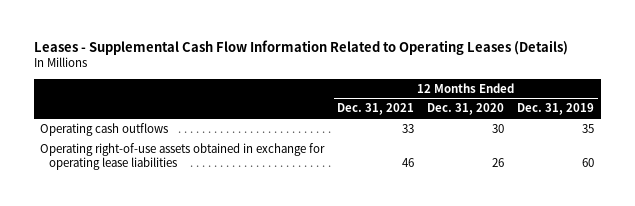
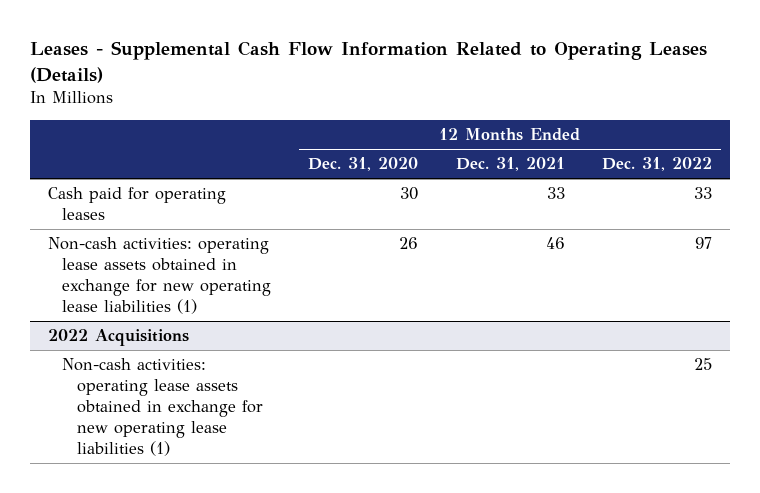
- | 12 Months Ended Dec. 31, 2021 | 12 Months Ended Dec. 31, 2020 | 12 Months Ended Dec. 31, 2019
+ | 12 Months Ended Dec. 31, 2020 | 12 Months Ended Dec. 31, 2021 | 12 Months Ended Dec. 31, 2022
- Operating cash outflows | 33 | 30 | 35
- Operating right-of-use assets obtained in exchange for operating lease liabilities | 46 | 26 | 60
+ Cash paid for operating leases | 30 | 33 | 33
+ Non-cash activities: operating lease assets obtained in exchange for new operating lease liabilities (1) | 26 | 46 | 97
+ 2022 Acquisitions
+ Non-cash activities: operating lease assets obtained in exchange for new operating lease liabilities (1) | | | 25

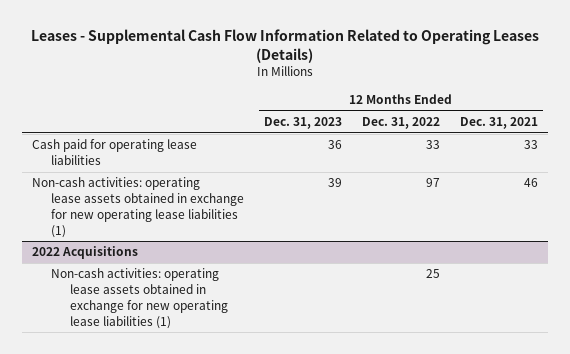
- | 12 Months Ended Dec. 31, 2020 | 12 Months Ended Dec. 31, 2021 | 12 Months Ended Dec. 31, 2022
+ | 12 Months Ended Dec. 31, 2023 | 12 Months Ended Dec. 31, 2022 | 12 Months Ended Dec. 31, 2021
- Cash paid for operating leases | 30 | 33 | 33
+ Cash paid for operating lease liabilities | 36 | 33 | 33

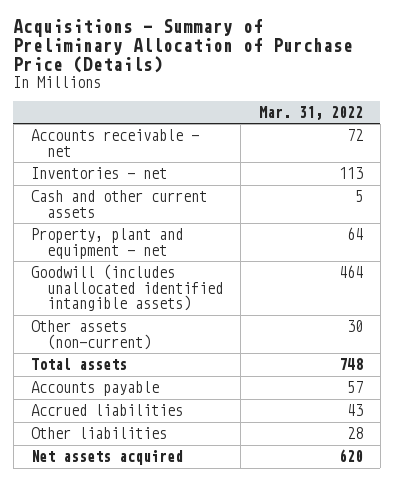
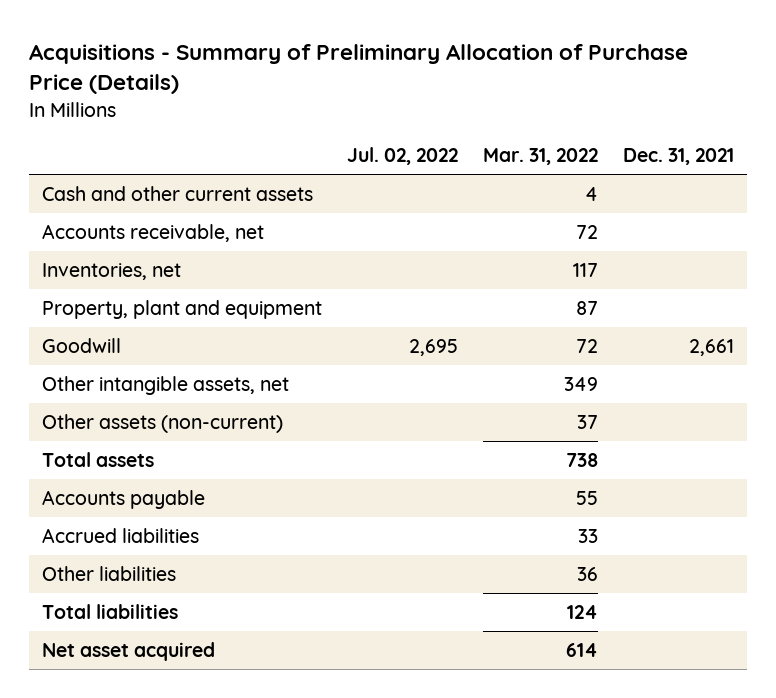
- | Mar. 31, 2022
+ | Jul. 02, 2022 | Mar. 31, 2022 | Dec. 31, 2021
- Accounts receivable - net | 72
- Inventories - net | 113
- Cash and other current assets | 5
- Property, plant and equipment - net | 64
- Goodwill (includes unallocated identified intangible assets) | 464
- Other assets (non-current) | 30
- Total assets | 748
- Accounts payable | 57
- Accrued liabilities | 43
- Other liabilities | 28
- Net assets acquired | 620
+ Cash and other current assets | | 4 |
+ Accounts receivable, net | | 72 |
+ Inventories, net | | 117 |
+ Property, plant and equipment | | 87 |
+ Goodwill | 2,695 | 72 | 2,661
+ Other intangible assets, net | | 349 |
+ Other assets (non-current) | | 37 |
+ Total assets | | 738 |
+ Accounts payable | | 55 |
+ Accrued liabilities | | 33 |
+ Other liabilities | | 36 |
+ Total liabilities | | 124 |
+ Net asset acquired | | 614 |

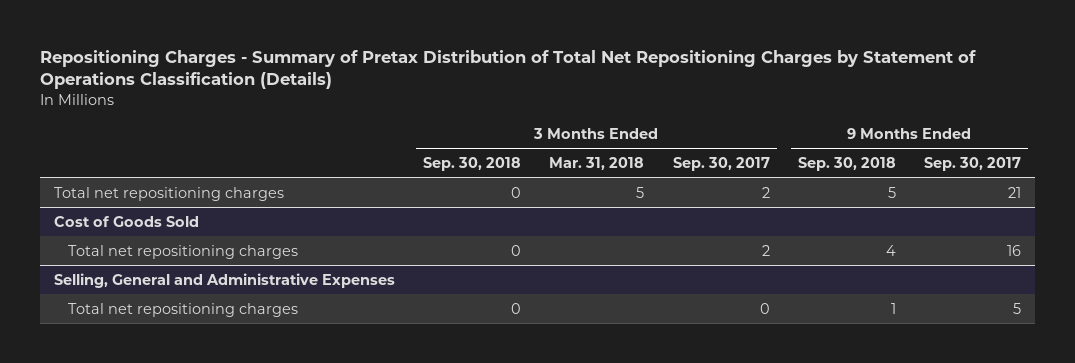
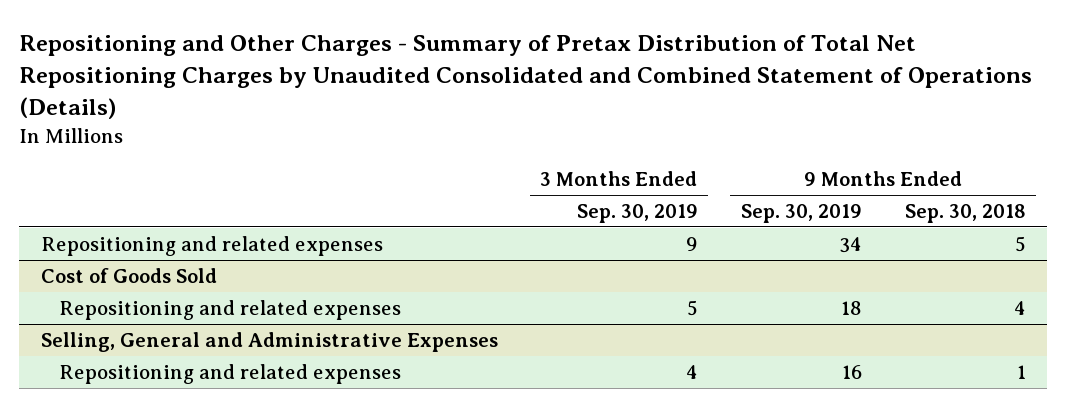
- Repositioning Charges - Summary of Pretax Distribution of Total Net Repositioning Charges by Statement of Operations Classification (Details)
+ Repositioning and Other Charges - Summary of Pretax Distribution of Total Net Repositioning Charges by Unaudited Consolidated and Combined Statement of Operations (Details)
- | 3 Months Ended Sep. 30, 2018 | 3 Months Ended Mar. 31, 2018 | 3 Months Ended Sep. 30, 2017 | 9 Months Ended Sep. 30, 2018 | 9 Months Ended Sep. 30, 2017
+ | 3 Months Ended Sep. 30, 2019 | 9 Months Ended Sep. 30, 2019 | 9 Months Ended Sep. 30, 2018
- Total net repositioning charges | 0 | 5 | 2 | 5 | 21
+ Repositioning and related expenses | 9 | 34 | 5
@ Cost of Goods Sold
- Total net repositioning charges | 0 | | 2 | 4 | 16
+ Repositioning and related expenses | 5 | 18 | 4
@ Selling, General and Administrative Expenses
- Total net repositioning charges | 0 | | 0 | 1 | 5
+ Repositioning and related expenses | 4 | 16 | 1

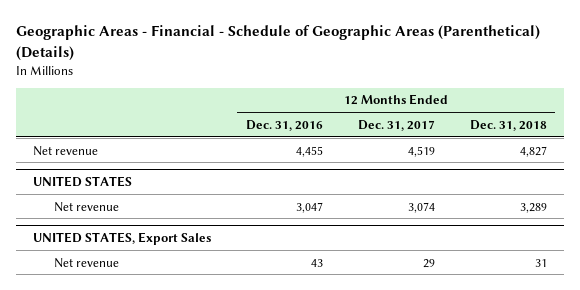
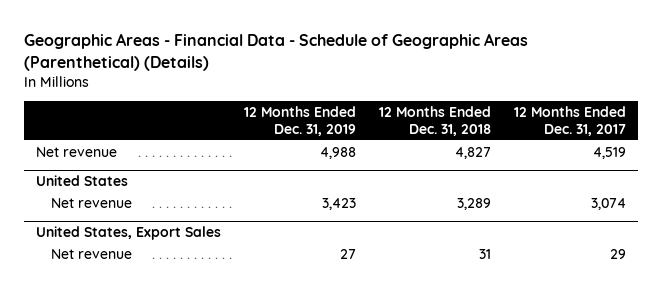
- Geographic Areas - Financial - Schedule of Geographic Areas (Parenthetical) (Details)
+ Geographic Areas - Financial Data - Schedule of Geographic Areas (Parenthetical) (Details)
- | 12 Months Ended Dec. 31, 2016 | 12 Months Ended Dec. 31, 2017 | 12 Months Ended Dec. 31, 2018
+ | 12 Months Ended Dec. 31, 2019 | 12 Months Ended Dec. 31, 2018 | 12 Months Ended Dec. 31, 2017
- UNITED STATES
+ United States
- UNITED STATES, Export Sales
+ United States, Export Sales

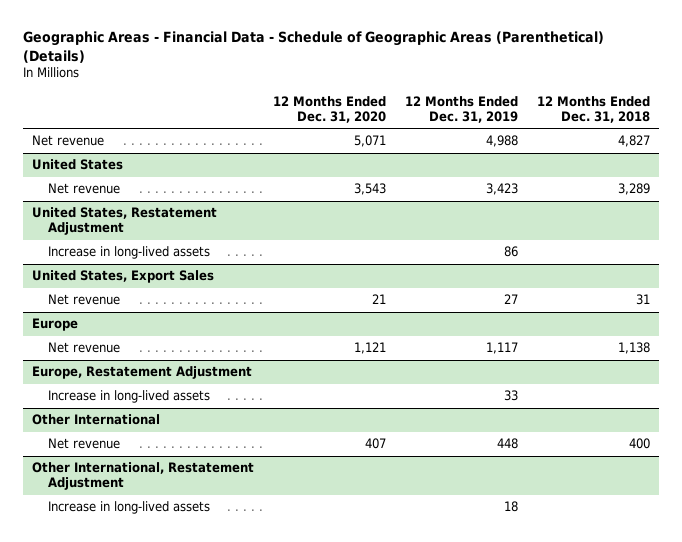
- | 12 Months Ended Dec. 31, 2019 | 12 Months Ended Dec. 31, 2018 | 12 Months Ended Dec. 31, 2017
+ | 12 Months Ended Dec. 31, 2020 | 12 Months Ended Dec. 31, 2019 | 12 Months Ended Dec. 31, 2018
+ United States, Restatement Adjustment
+ Increase in long-lived assets | | 86 |
+ Europe
+ Net revenue | 1,121 | 1,117 | 1,138
+ Europe, Restatement Adjustment
+ Increase in long-lived assets | | 33 |
+ Other International
+ Net revenue | 407 | 448 | 400
+ Other International, Restatement Adjustment
+ Increase in long-lived assets | | 18 |

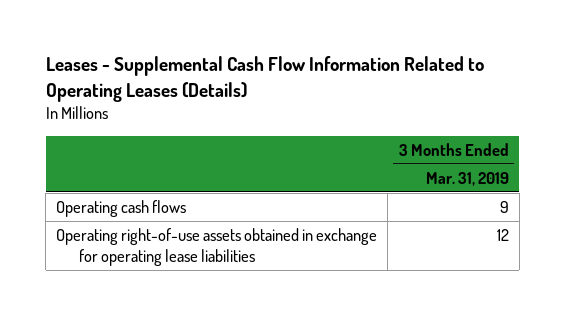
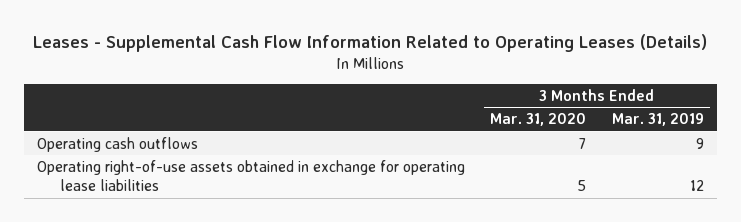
- | 3 Months Ended Mar. 31, 2019
+ | 3 Months Ended Mar. 31, 2020 | 3 Months Ended Mar. 31, 2019
- Operating cash flows | 9
+ Operating cash outflows | 7 | 9

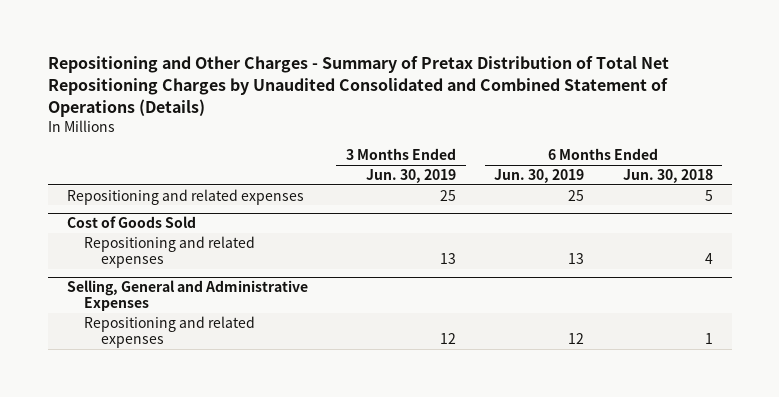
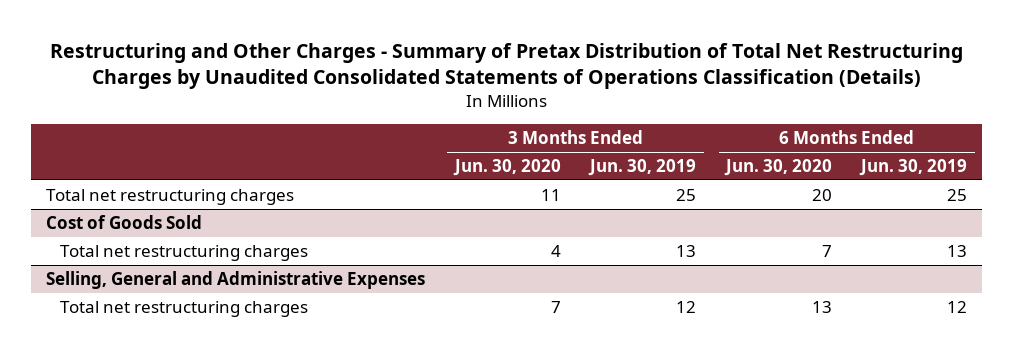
- Repositioning and Other Charges - Summary of Pretax Distribution of Total Net Repositioning Charges by Unaudited Consolidated and Combined Statement of Operations (Details)
+ Restructuring and Other Charges - Summary of Pretax Distribution of Total Net Restructuring Charges by Unaudited Consolidated Statements of Operations Classification (Details)
- | 3 Months Ended Jun. 30, 2019 | 6 Months Ended Jun. 30, 2019 | 6 Months Ended Jun. 30, 2018
+ | 3 Months Ended Jun. 30, 2020 | 3 Months Ended Jun. 30, 2019 | 6 Months Ended Jun. 30, 2020 | 6 Months Ended Jun. 30, 2019
- Repositioning and related expenses | 25 | 25 | 5
+ Total net restructuring charges | 11 | 25 | 20 | 25
@ Cost of Goods Sold
- Repositioning and related expenses | 13 | 13 | 4
+ Total net restructuring charges | 4 | 13 | 7 | 13
@ Selling, General and Administrative Expenses
- Repositioning and related expenses | 12 | 12 | 1
+ Total net restructuring charges | 7 | 12 | 13 | 12

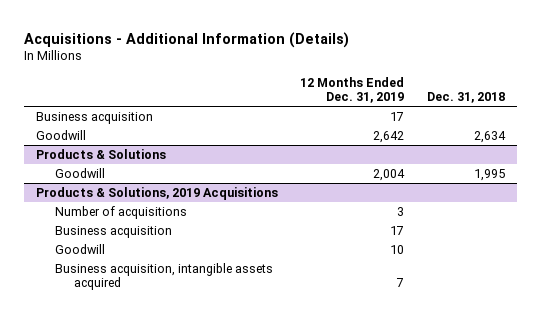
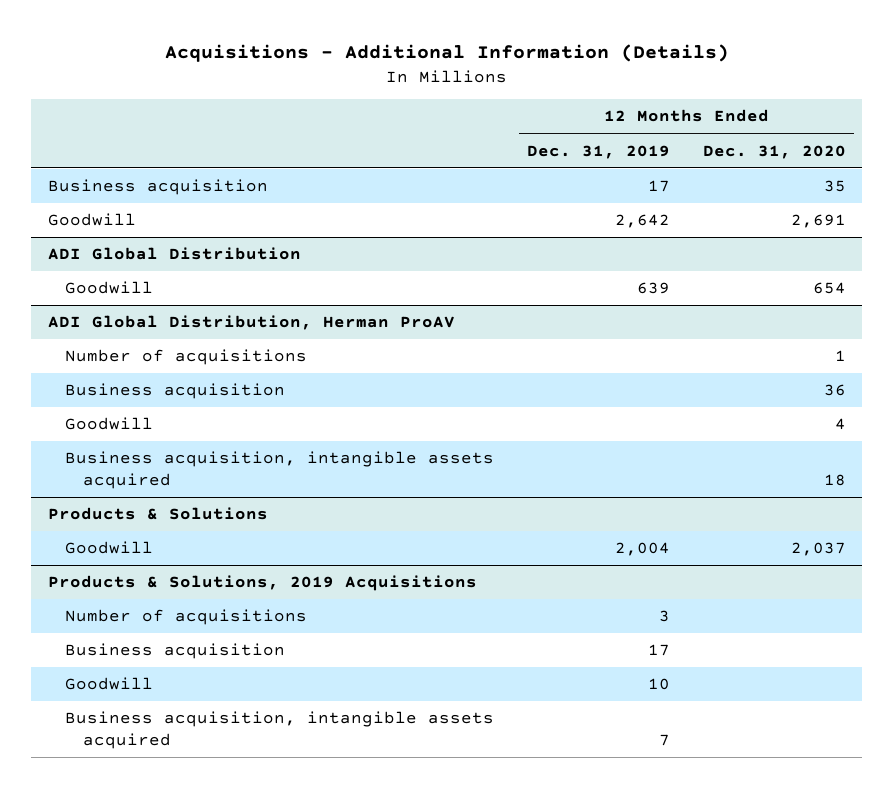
- | 12 Months Ended Dec. 31, 2019 | Dec. 31, 2018
+ | 12 Months Ended Dec. 31, 2019 | 12 Months Ended Dec. 31, 2020
+ ADI Global Distribution
+ Goodwill | 639 | 654
+ ADI Global Distribution, Herman ProAV
+ Number of acquisitions | | 1
+ Business acquisition | | 36
+ Goodwill | | 4
+ Business acquisition, intangible assets acquired | | 18

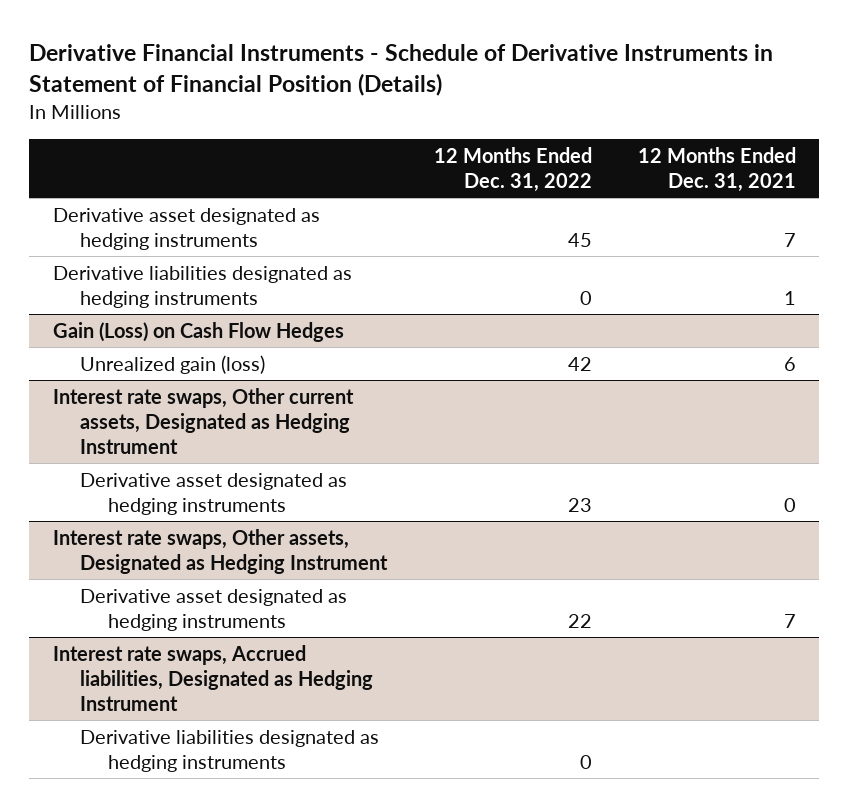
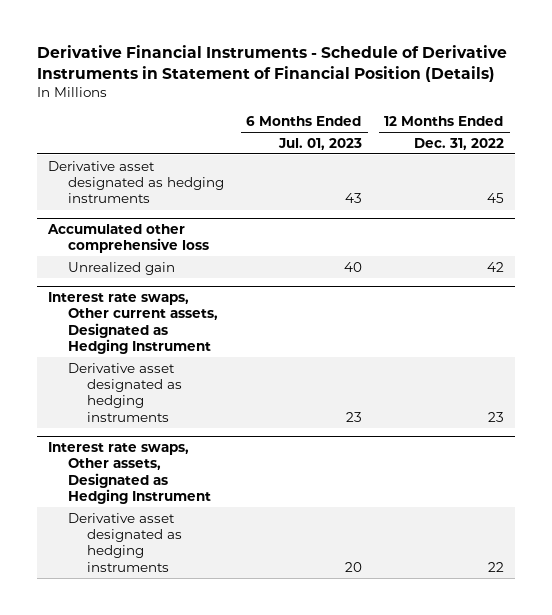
- | 12 Months Ended Dec. 31, 2022 | 12 Months Ended Dec. 31, 2021
+ | 6 Months Ended Jul. 01, 2023 | 12 Months Ended Dec. 31, 2022
- Derivative liabilities designated as hedging instruments | 0 | 1
- Gain (Loss) on Cash Flow Hedges
- Unrealized gain (loss) | 42 | 6
+ Accumulated other comprehensive loss
+ Unrealized gain | 40 | 42
- Interest rate swaps, Accrued liabilities, Designated as Hedging Instrument
- Derivative liabilities designated as hedging instruments | 0 |

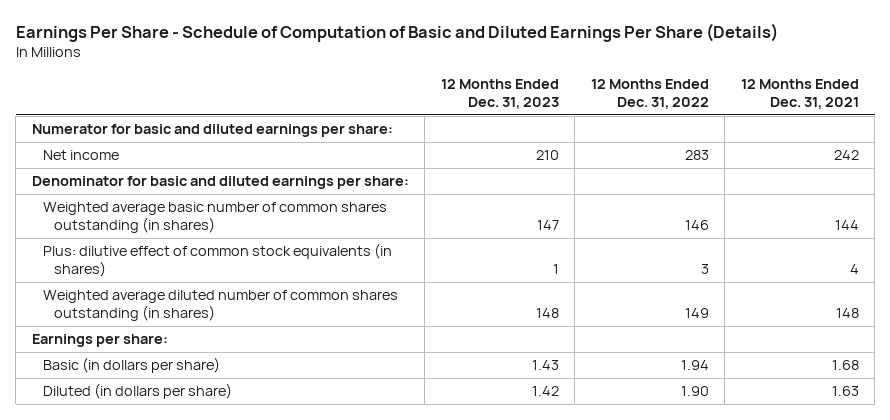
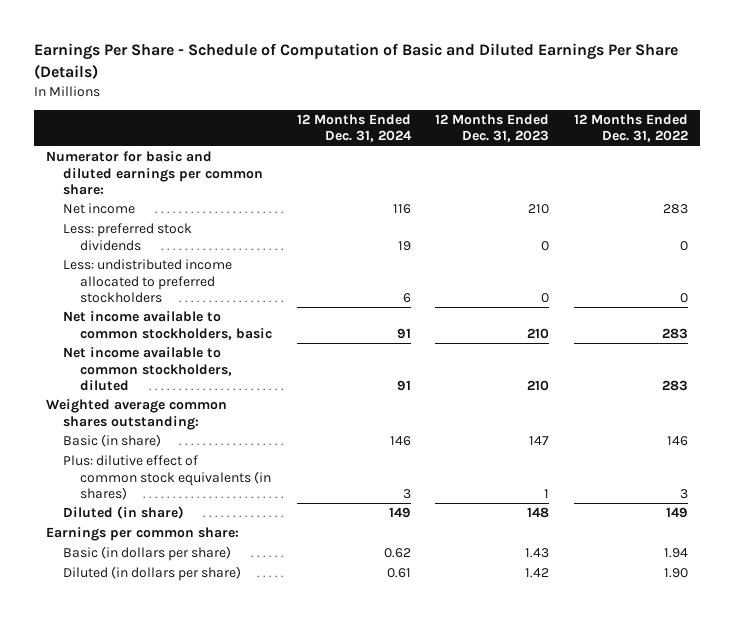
- | 12 Months Ended Dec. 31, 2023 | 12 Months Ended Dec. 31, 2022 | 12 Months Ended Dec. 31, 2021
+ | 12 Months Ended Dec. 31, 2024 | 12 Months Ended Dec. 31, 2023 | 12 Months Ended Dec. 31, 2022
- Numerator for basic and diluted earnings per share:
+ Numerator for basic and diluted earnings per common share:
- Denominator for basic and diluted earnings per share:
- Weighted average basic number of common shares outstanding (in shares) | 147 | 146 | 144
+ Less: preferred stock dividends | 19 | 0 | 0
+ Less: undistributed income allocated to preferred stockholders | 6 | 0 | 0
+ Net income available to common stockholders, basic | 91 | 210 | 283
+ Net income available to common stockholders, diluted | 91 | 210 | 283
+ Weighted average common shares outstanding:
+ Basic (in share) | 146 | 147 | 146
- Weighted average diluted number of common shares outstanding (in shares) | 148 | 149 | 148
- Earnings per share:
+ Diluted (in share) | 149 | 148 | 149
+ Earnings per common share:

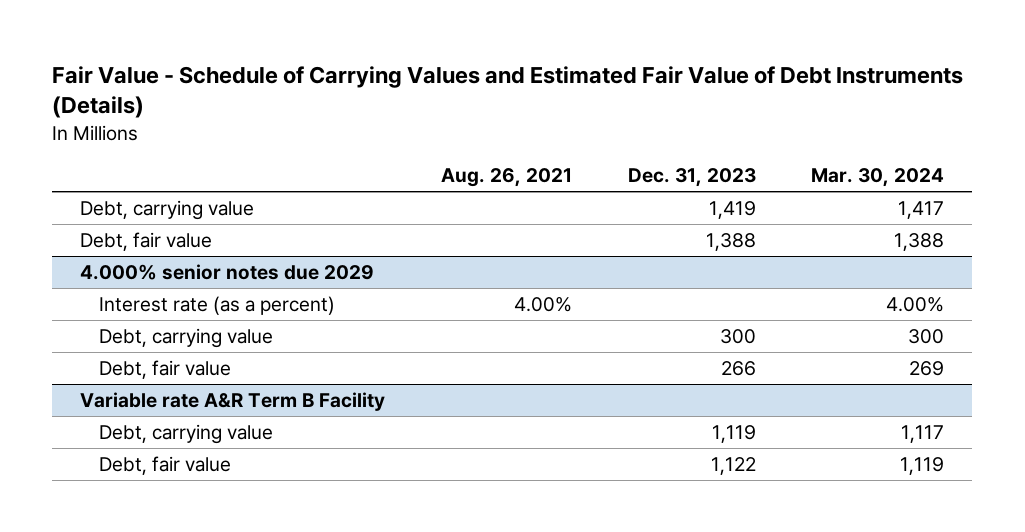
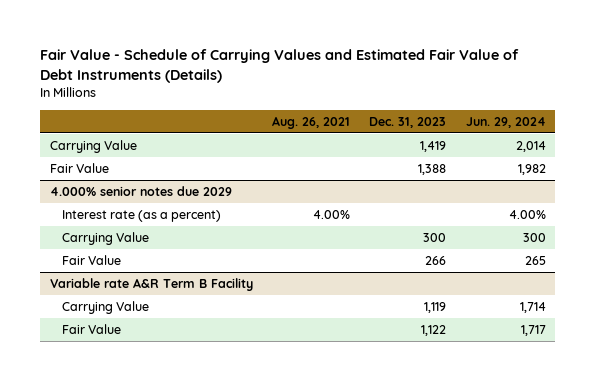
- | Aug. 26, 2021 | Dec. 31, 2023 | Mar. 30, 2024
+ | Aug. 26, 2021 | Dec. 31, 2023 | Jun. 29, 2024
- Debt, carrying value | | 1,419 | 1,417
- Debt, fair value | | 1,388 | 1,388
+ Carrying Value | | 1,419 | 2,014
+ Fair Value | | 1,388 | 1,982
@ 4.000% senior notes due 2029
- Debt, carrying value | | 300 | 300
- Debt, fair value | | 266 | 269
+ Carrying Value | | 300 | 300
+ Fair Value | | 266 | 265
@ Variable rate A&R Term B Facility
- Debt, carrying value | | 1,119 | 1,117
- Debt, fair value | | 1,122 | 1,119
+ Carrying Value | | 1,119 | 1,714
+ Fair Value | | 1,122 | 1,717

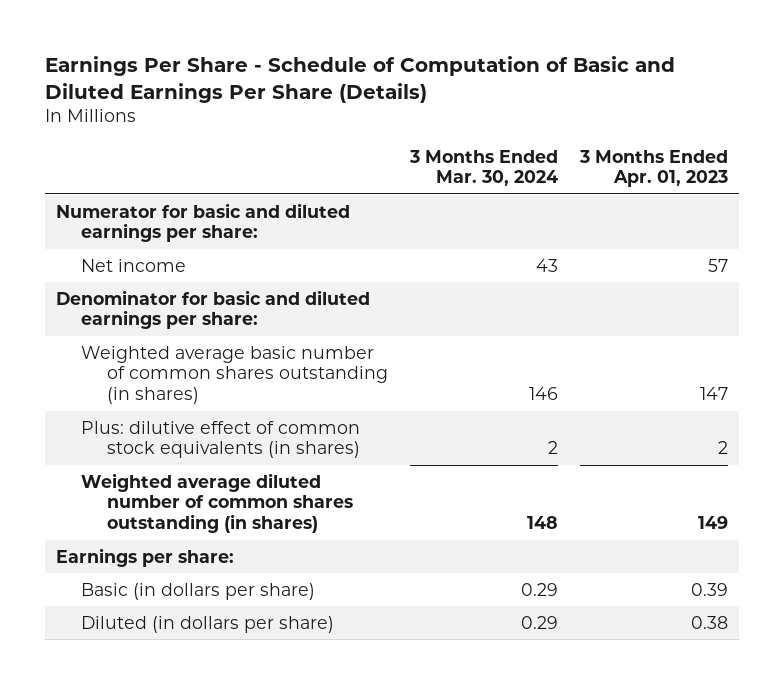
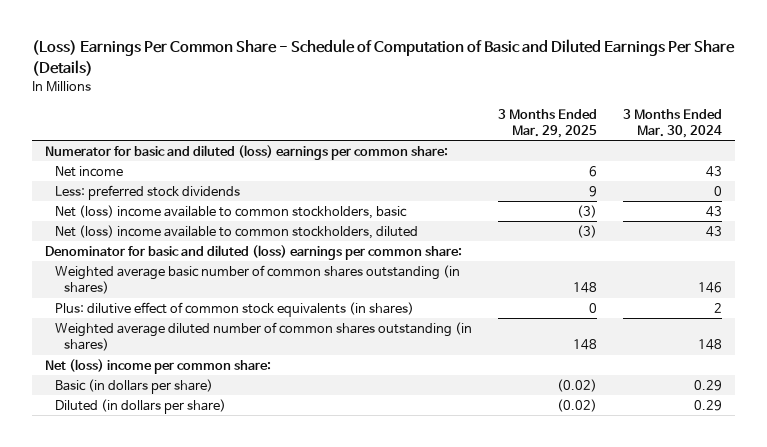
- Earnings Per Share - Schedule of Computation of Basic and Diluted Earnings Per Share (Details)
+ (Loss) Earnings Per Common Share - Schedule of Computation of Basic and Diluted Earnings Per Share (Details)
- | 3 Months Ended Mar. 30, 2024 | 3 Months Ended Apr. 01, 2023
+ | 3 Months Ended Mar. 29, 2025 | 3 Months Ended Mar. 30, 2024
- Numerator for basic and diluted earnings per share:
+ Numerator for basic and diluted (loss) earnings per common share:
- Denominator for basic and diluted earnings per share:
+ Less: preferred stock dividends | 9 | 0
+ Net (loss) income available to common stockholders, basic | (3) | 43
+ Net (loss) income available to common stockholders, diluted | (3) | 43
+ Denominator for basic and diluted (loss) earnings per common share:
- Earnings per share:
+ Net (loss) income per common share:

